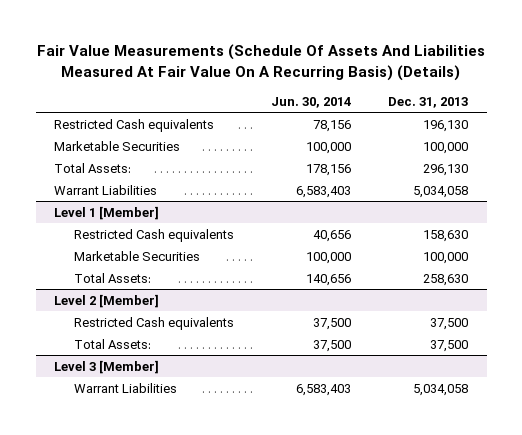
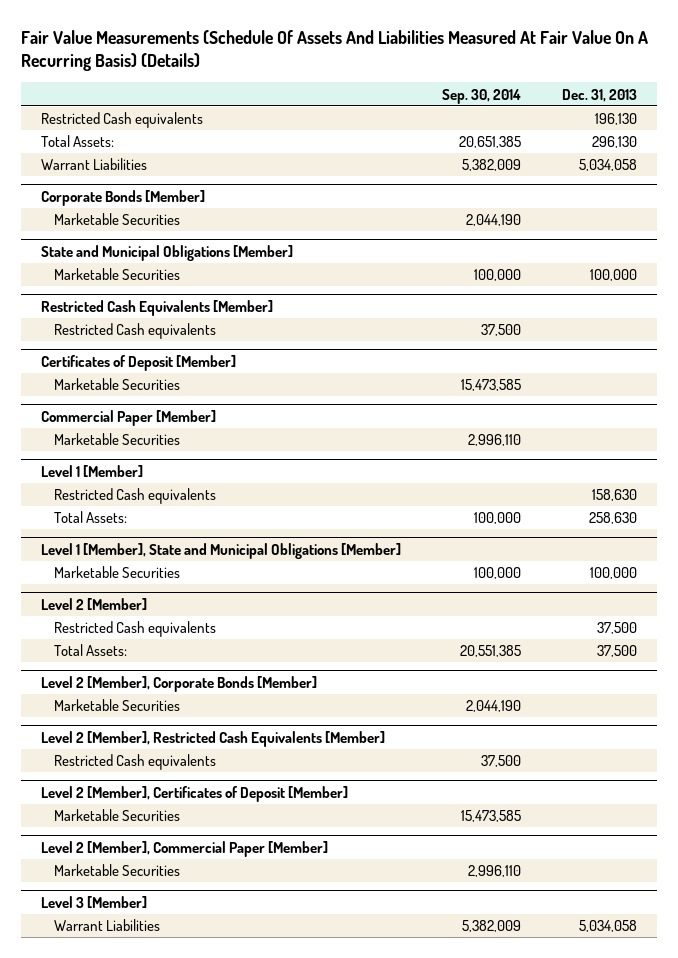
- | Jun. 30, 2014 | Dec. 31, 2013
+ | Sep. 30, 2014 | Dec. 31, 2013
- Marketable Securities | 100,000 | 100,000
+ Corporate Bonds [Member]
+ Marketable Securities | 2,044,190 |
+ State and Municipal Obligations [Member]
+ Marketable Securities | 100,000 | 100,000
+ Restricted Cash Equivalents [Member]
+ Restricted Cash equivalents | 37,500 |
+ Certificates of Deposit [Member]
+ Marketable Securities | 15,473,585 |
+ Commercial Paper [Member]
+ Marketable Securities | 2,996,110 |
@ Level 1 [Member]
- Marketable Securities | 100,000 | 100,000
+ Level 1 [Member], State and Municipal Obligations [Member]
+ Marketable Securities | 100,000 | 100,000
+ Level 2 [Member], Corporate Bonds [Member]
+ Marketable Securities | 2,044,190 |
+ Level 2 [Member], Restricted Cash Equivalents [Member]
+ Restricted Cash equivalents | 37,500 |
+ Level 2 [Member], Certificates of Deposit [Member]
+ Marketable Securities | 15,473,585 |
+ Level 2 [Member], Commercial Paper [Member]
+ Marketable Securities | 2,996,110 |

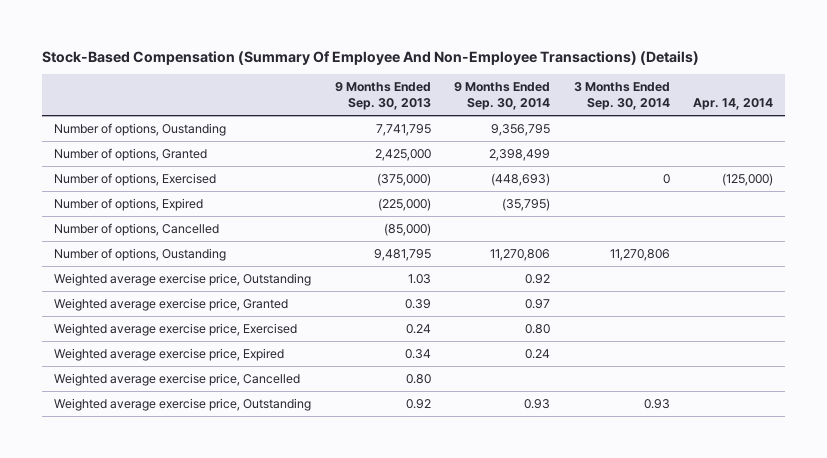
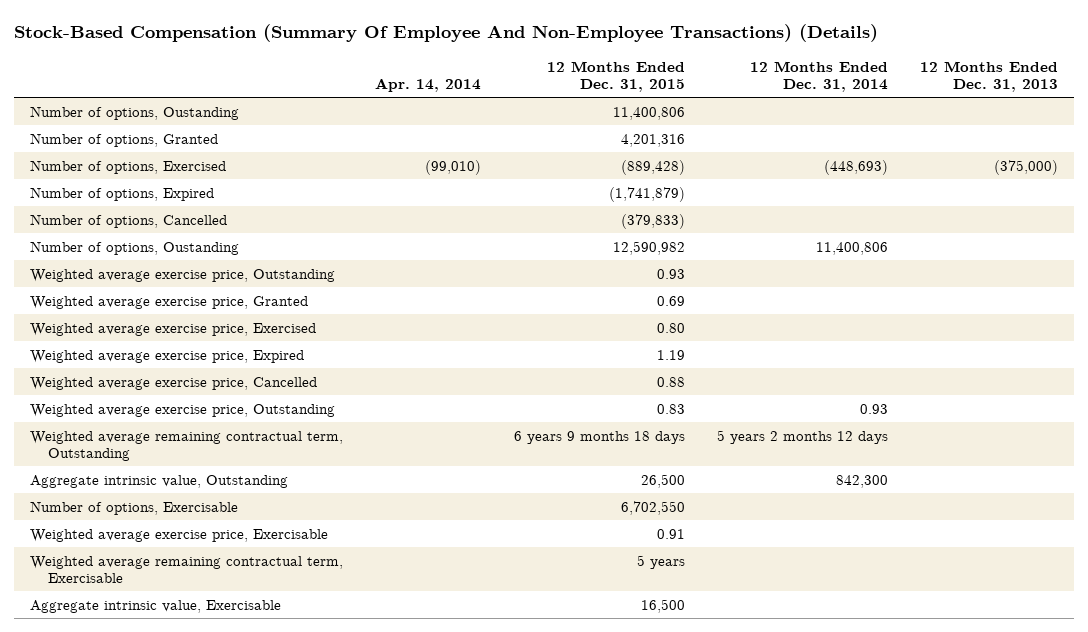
- | 9 Months Ended Sep. 30, 2013 | 9 Months Ended Sep. 30, 2014 | 3 Months Ended Sep. 30, 2014 | Apr. 14, 2014
+ | Apr. 14, 2014 | 12 Months Ended Dec. 31, 2015 | 12 Months Ended Dec. 31, 2014 | 12 Months Ended Dec. 31, 2013
- Number of options, Exercised | (375,000) | (448,693) | 0 | (125,000)
+ Number of options, Exercised | (99,010) | (889,428) | (448,693) | (375,000)
+ Weighted average remaining contractual term, Outstanding | | 6 years 9 months 18 days | 5 years 2 months 12 days |
+ Aggregate intrinsic value, Outstanding | | 26,500 | 842,300 |
+ Number of options, Exercisable | | 6,702,550 | |
+ Weighted average exercise price, Exercisable | | 0.91 | |
+ Weighted average remaining contractual term, Exercisable | | 5 years | |
+ Aggregate intrinsic value, Exercisable | | 16,500 | |

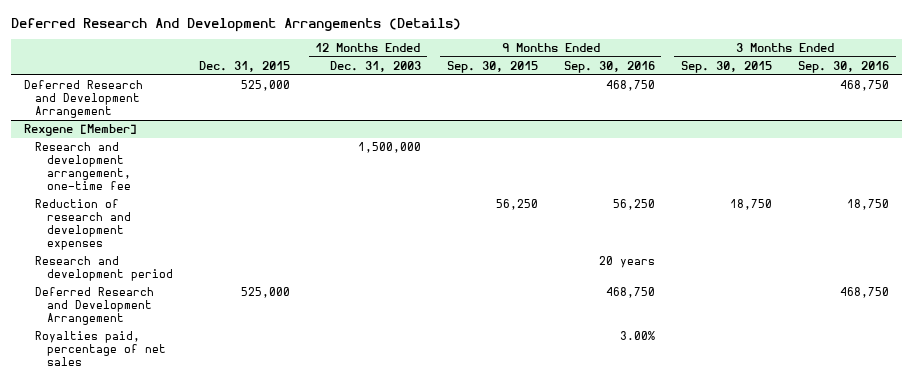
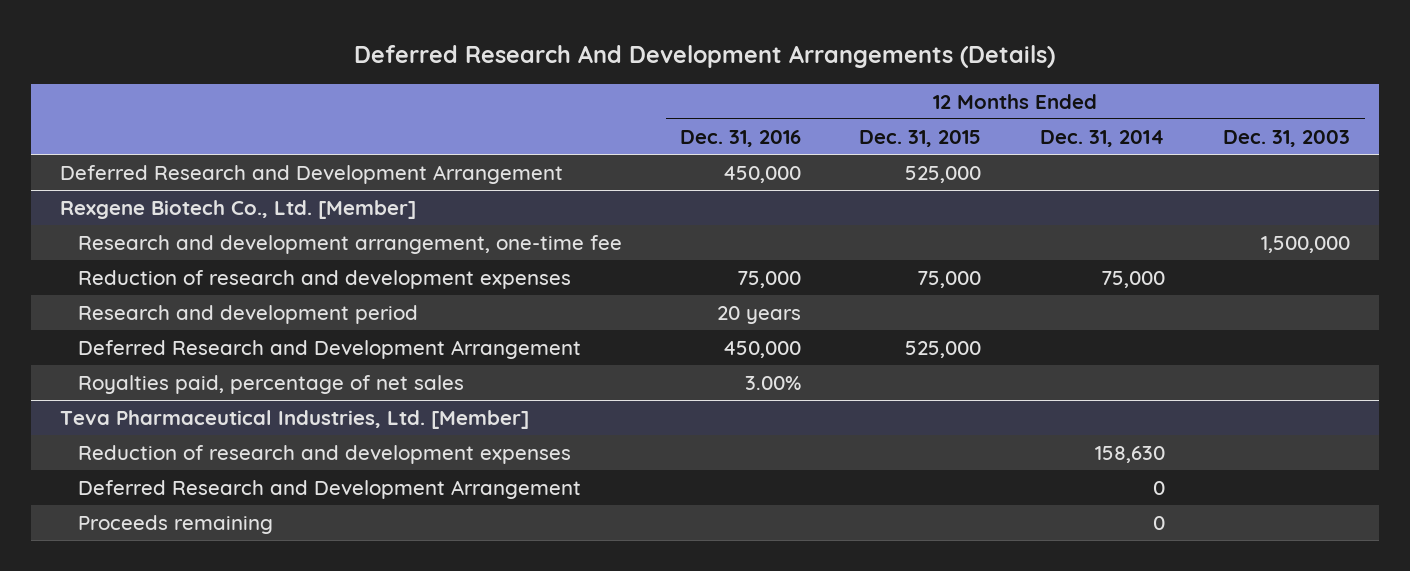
- | Dec. 31, 2015 | 12 Months Ended Dec. 31, 2003 | 9 Months Ended Sep. 30, 2015 | 9 Months Ended Sep. 30, 2016 | 3 Months Ended Sep. 30, 2015 | 3 Months Ended Sep. 30, 2016
+ | 12 Months Ended Dec. 31, 2016 | 12 Months Ended Dec. 31, 2015 | 12 Months Ended Dec. 31, 2014 | 12 Months Ended Dec. 31, 2003
- Rexgene [Member]
+ Rexgene Biotech Co., Ltd. [Member]
+ Teva Pharmaceutical Industries, Ltd. [Member]
+ Reduction of research and development expenses | | | 158,630 |
+ Deferred Research and Development Arrangement | | | 0 |
+ Proceeds remaining | | | 0 |

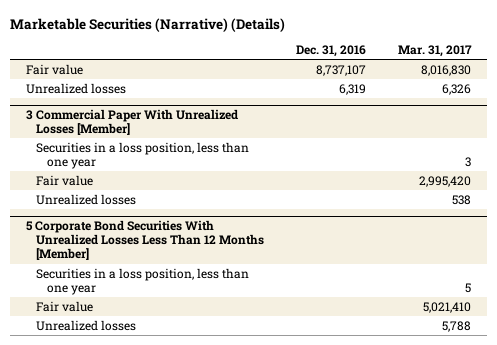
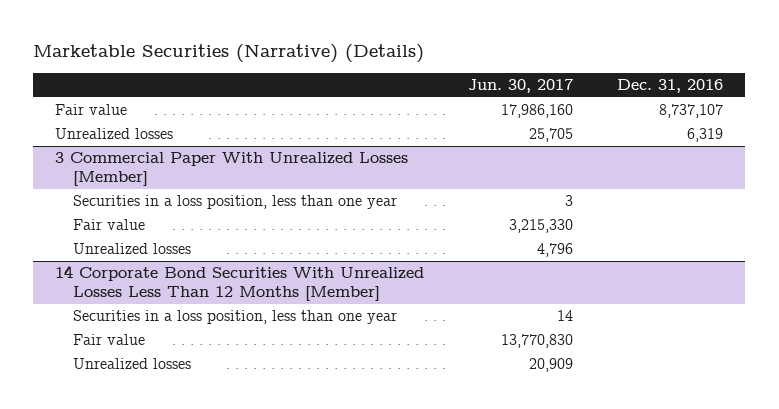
- | Dec. 31, 2016 | Mar. 31, 2017
+ | Jun. 30, 2017 | Dec. 31, 2016
- 5 Corporate Bond Securities With Unrealized Losses Less Than 12 Months [Member]
+ 14 Corporate Bond Securities With Unrealized Losses Less Than 12 Months [Member]

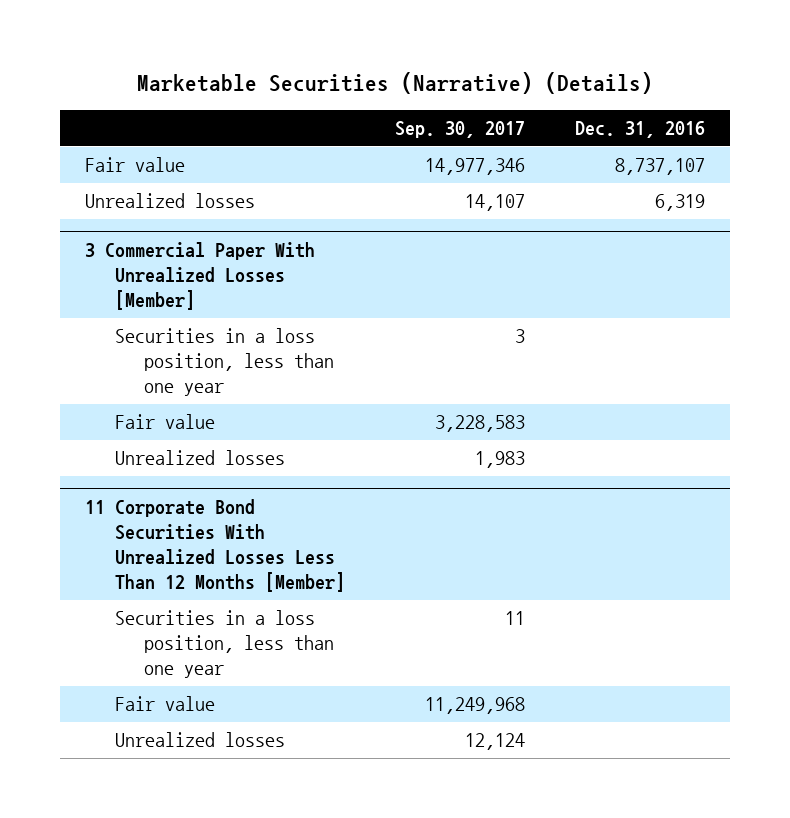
- | Jun. 30, 2017 | Dec. 31, 2016
+ | Sep. 30, 2017 | Dec. 31, 2016
- 14 Corporate Bond Securities With Unrealized Losses Less Than 12 Months [Member]
+ 11 Corporate Bond Securities With Unrealized Losses Less Than 12 Months [Member]

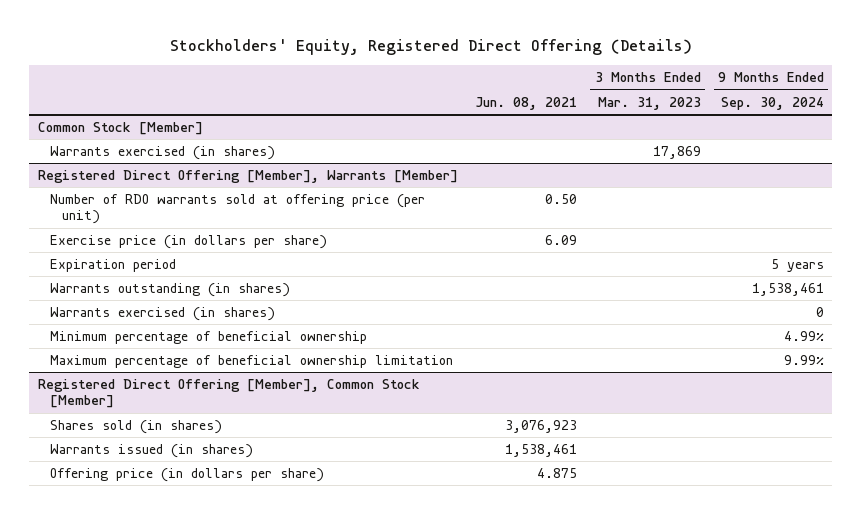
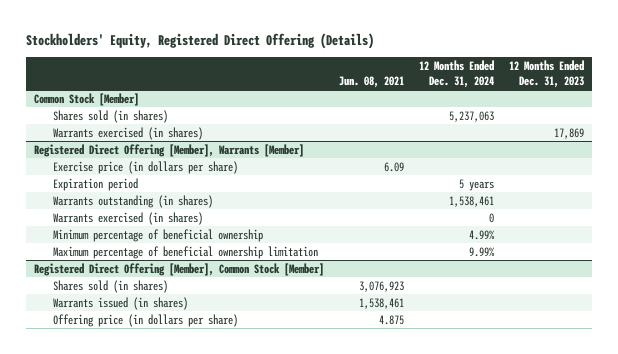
- | Jun. 08, 2021 | 3 Months Ended Mar. 31, 2023 | 9 Months Ended Sep. 30, 2024
+ | Jun. 08, 2021 | 12 Months Ended Dec. 31, 2024 | 12 Months Ended Dec. 31, 2023
@ Common Stock [Member]
+ Shares sold (in shares) | | 5,237,063 |
@ Registered Direct Offering [Member], Warrants [Member]
- Number of RDO warrants sold at offering price (per unit) | 0.50 | |

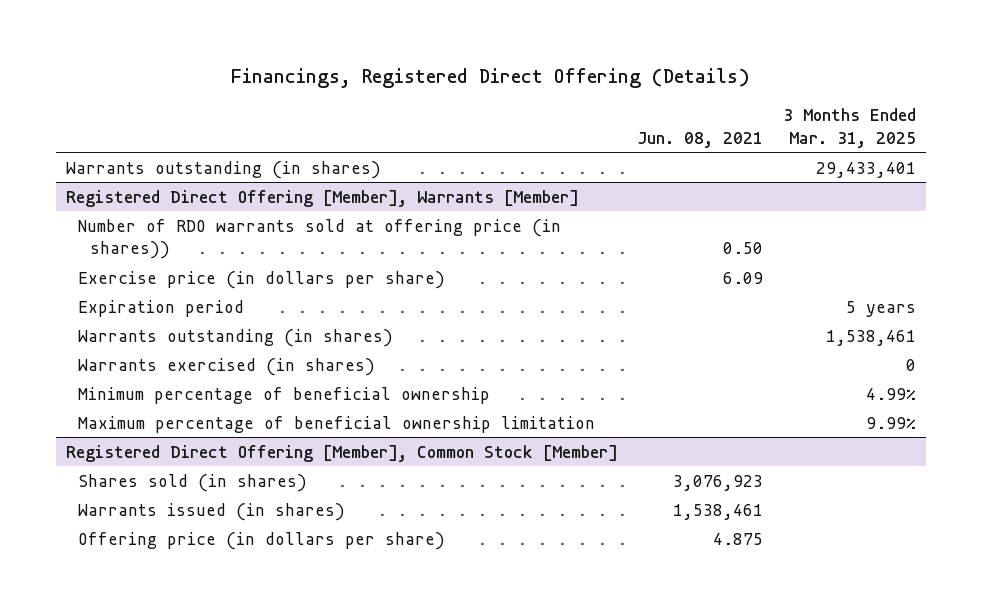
- Stockholders' Equity, Registered Direct Offering (Details)
+ Financings, Registered Direct Offering (Details)
- | Jun. 08, 2021 | 12 Months Ended Dec. 31, 2024 | 12 Months Ended Dec. 31, 2023
+ | Jun. 08, 2021 | 3 Months Ended Mar. 31, 2025
- Common Stock [Member]
- Shares sold (in shares) | | 5,237,063 |
- Warrants exercised (in shares) | | | 17,869
+ Warrants outstanding (in shares) | | 29,433,401
@ Registered Direct Offering [Member], Warrants [Member]
+ Number of RDO warrants sold at offering price (in shares)) | 0.50 |

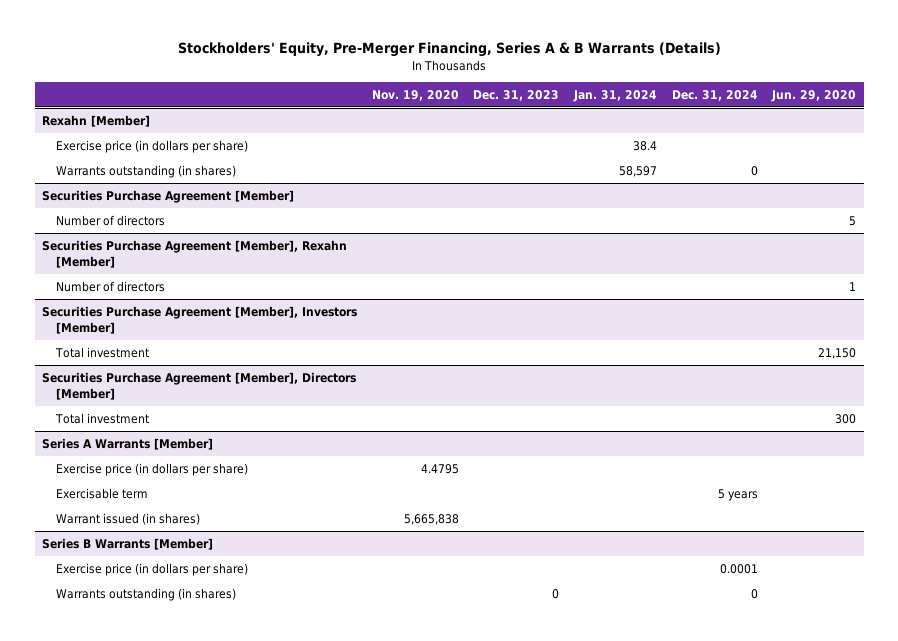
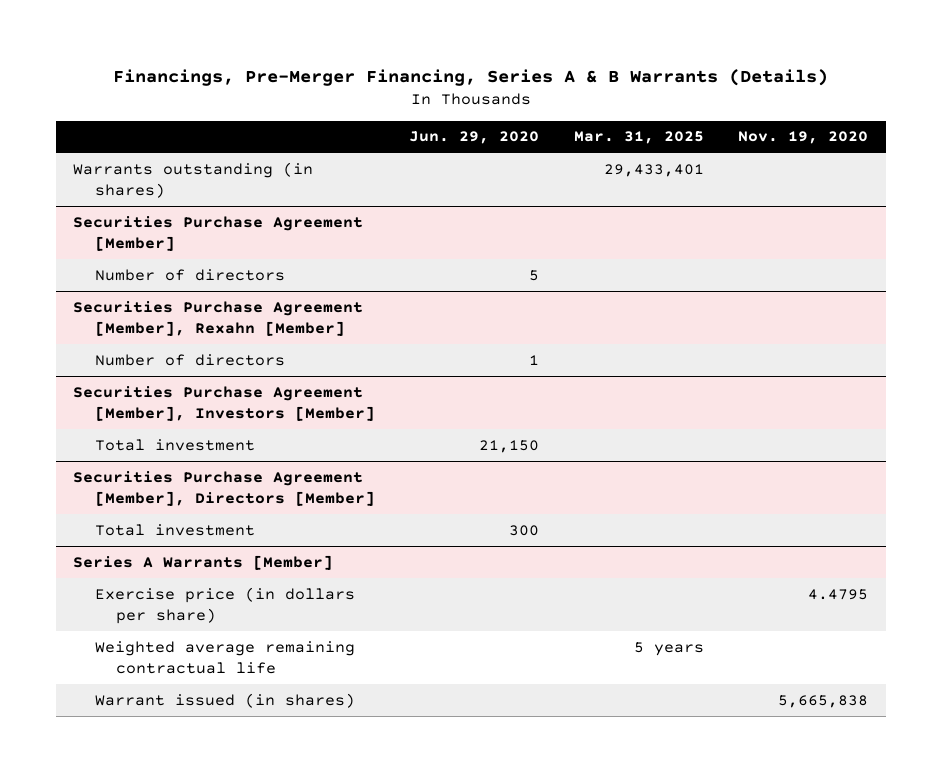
- Stockholders' Equity, Pre-Merger Financing, Series A & B Warrants (Details)
+ Financings, Pre-Merger Financing, Series A & B Warrants (Details)
- | Nov. 19, 2020 | Dec. 31, 2023 | Jan. 31, 2024 | Dec. 31, 2024 | Jun. 29, 2020
+ | Jun. 29, 2020 | Mar. 31, 2025 | Nov. 19, 2020
- Rexahn [Member]
- Exercise price (in dollars per share) | | | 38.4 | |
- Warrants outstanding (in shares) | | | 58,597 | 0 |
+ Warrants outstanding (in shares) | | 29,433,401 |
@ Series A Warrants [Member]
- Exercisable term | | | | 5 years |
+ Weighted average remaining contractual life | | 5 years |
- Series B Warrants [Member]
- Exercise price (in dollars per share) | | | | 0.0001 |
- Warrants outstanding (in shares) | | 0 | | 0 |

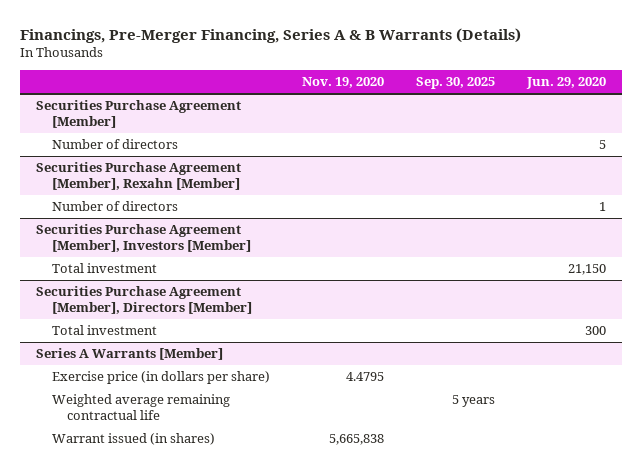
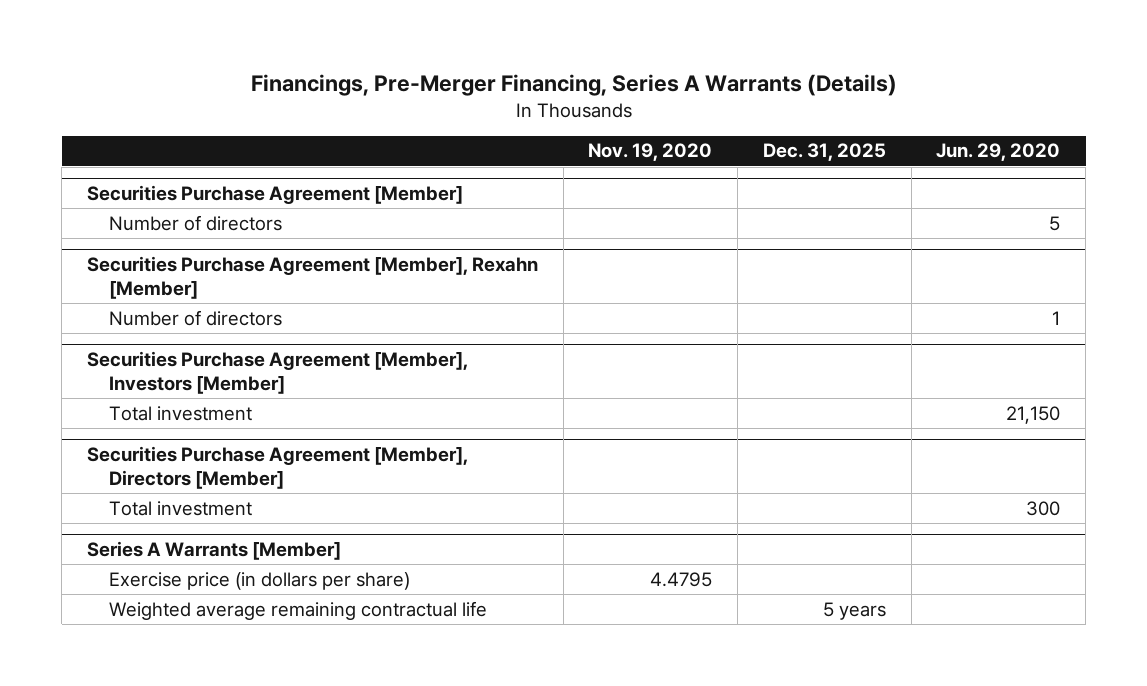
- Financings, Pre-Merger Financing, Series A & B Warrants (Details)
+ Financings, Pre-Merger Financing, Series A Warrants (Details)
- | Nov. 19, 2020 | Sep. 30, 2025 | Jun. 29, 2020
+ | Nov. 19, 2020 | Dec. 31, 2025 | Jun. 29, 2020
@ Series A Warrants [Member]
- Warrant issued (in shares) | 5,665,838 | |

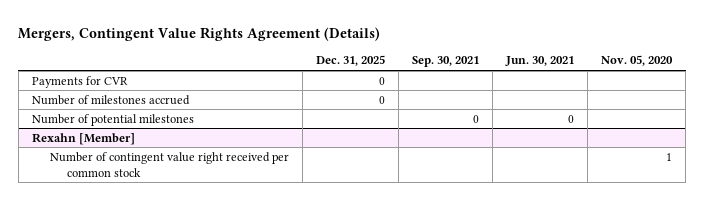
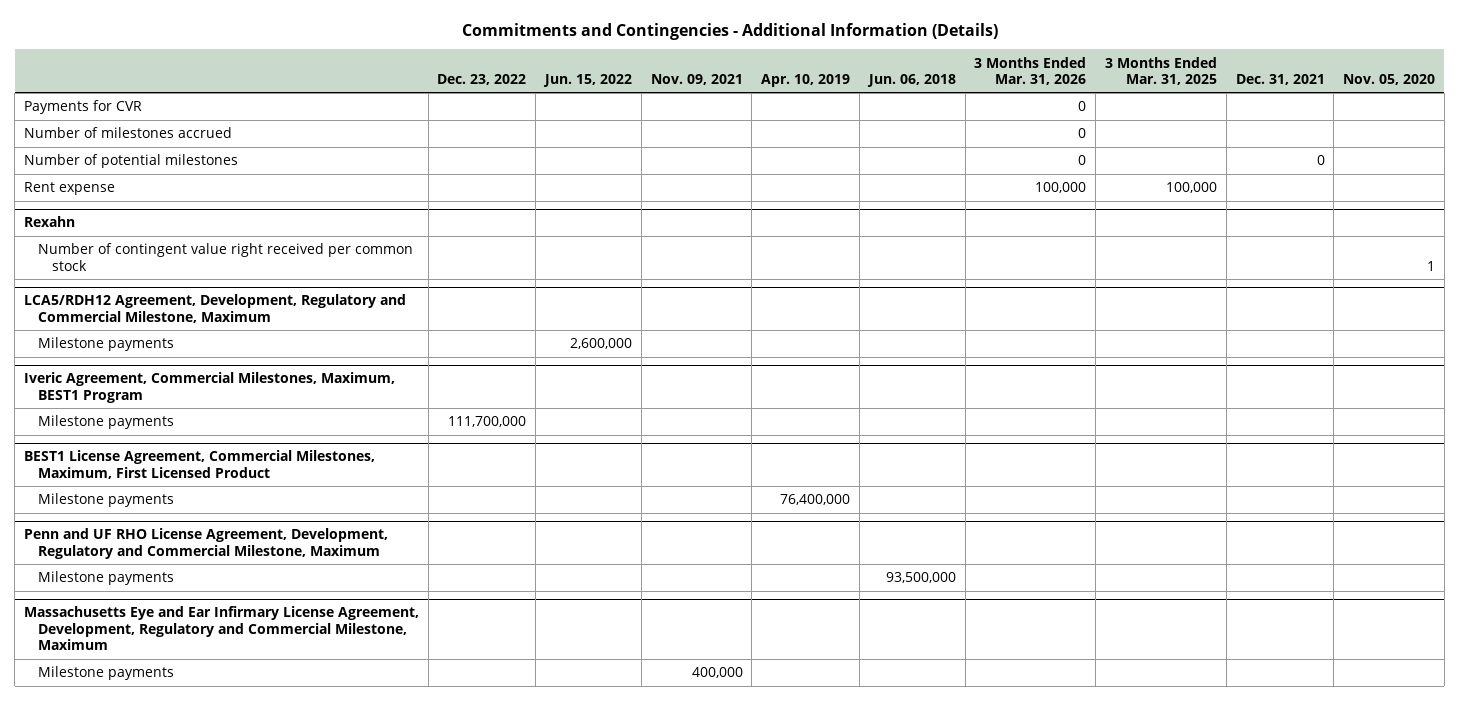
- Mergers, Contingent Value Rights Agreement (Details)
+ Commitments and Contingencies - Additional Information (Details)
- | Dec. 31, 2025 | Sep. 30, 2021 | Jun. 30, 2021 | Nov. 05, 2020
+ | Dec. 23, 2022 | Jun. 15, 2022 | Nov. 09, 2021 | Apr. 10, 2019 | Jun. 06, 2018 | 3 Months Ended Mar. 31, 2026 | 3 Months Ended Mar. 31, 2025 | Dec. 31, 2021 | Nov. 05, 2020
- Rexahn [Member]
+ Rent expense | | | | | | 100,000 | 100,000 | |
+ Rexahn
+ LCA5/RDH12 Agreement, Development, Regulatory and Commercial Milestone, Maximum
+ Milestone payments | | 2,600,000 | | | | | | |
+ Iveric Agreement, Commercial Milestones, Maximum, BEST1 Program
+ Milestone payments | 111,700,000 | | | | | | | |
+ BEST1 License Agreement, Commercial Milestones, Maximum, First Licensed Product
+ Milestone payments | | | | 76,400,000 | | | | |
+ Penn and UF RHO License Agreement, Development, Regulatory and Commercial Milestone, Maximum
+ Milestone payments | | | | | 93,500,000 | | | |
+ Massachusetts Eye and Ear Infirmary License Agreement, Development, Regulatory and Commercial Milestone, Maximum
+ Milestone payments | | | 400,000 | | | | | |

